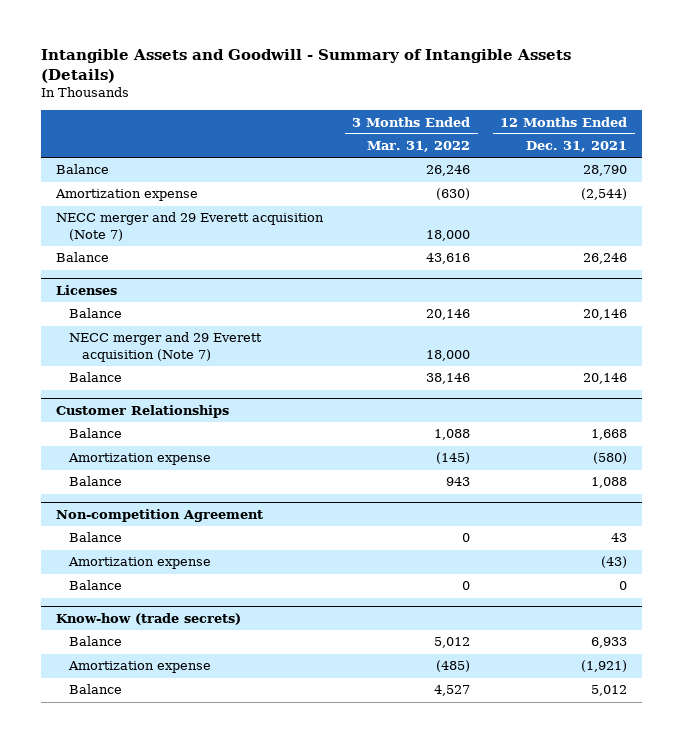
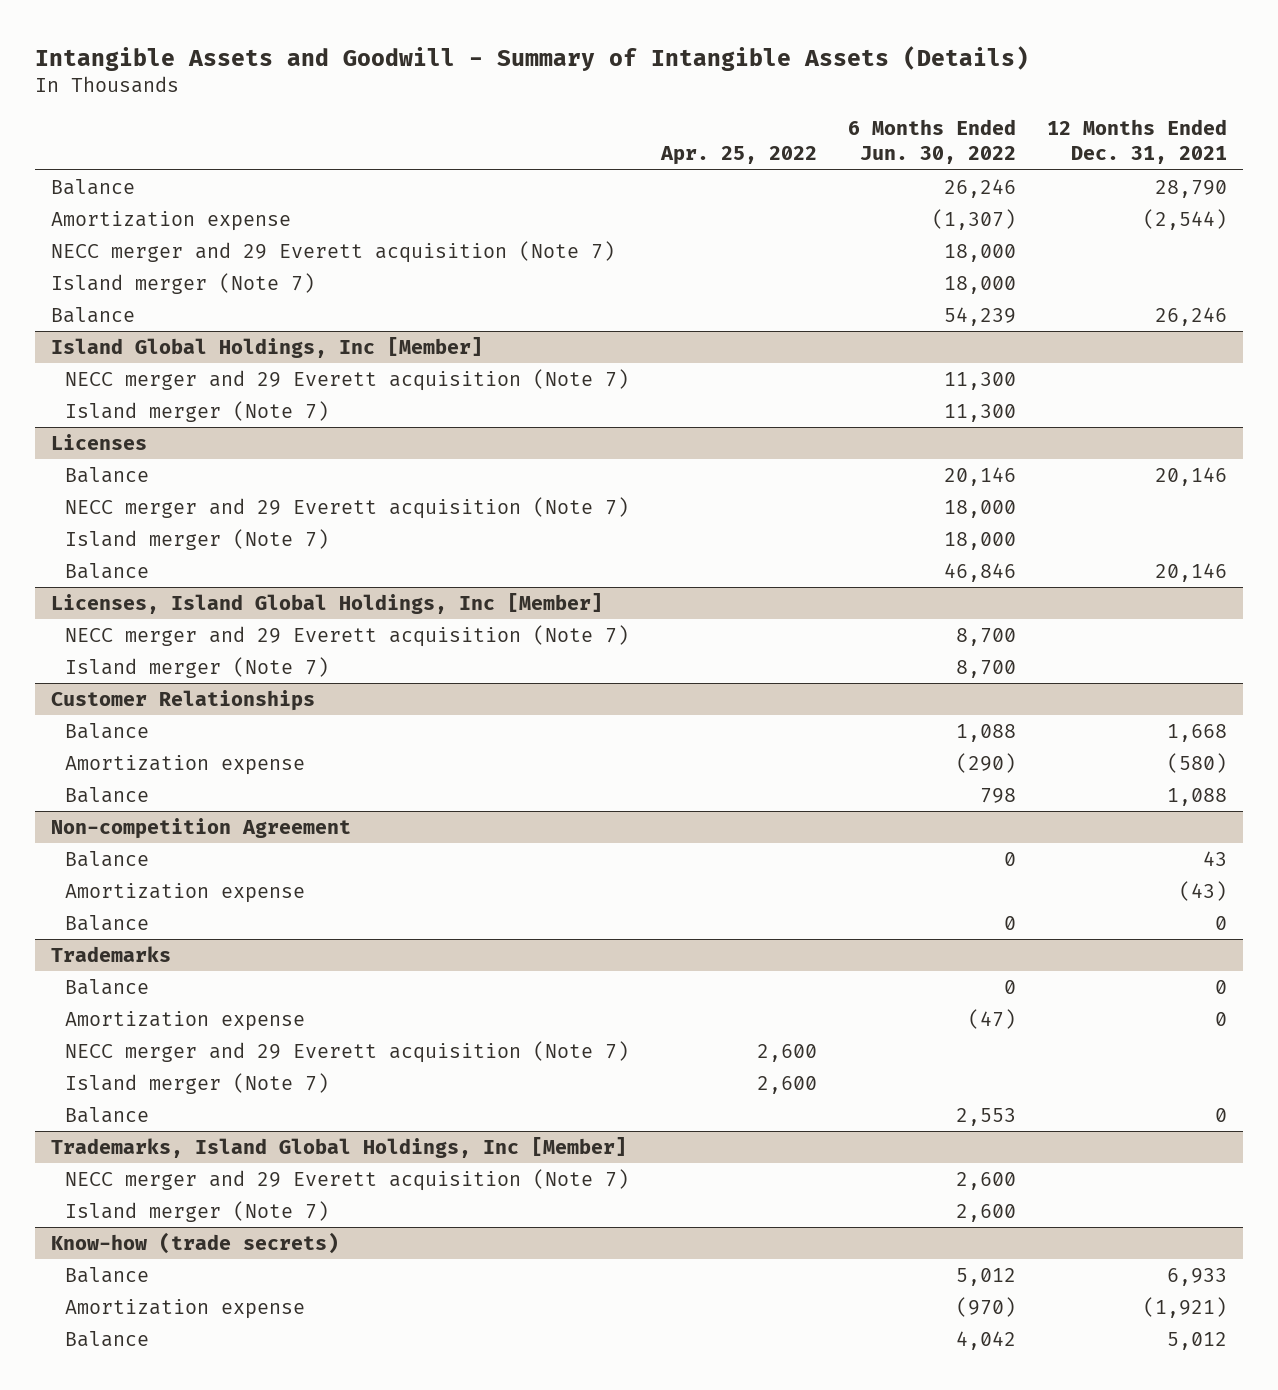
- | 3 Months Ended Mar. 31, 2022 | 12 Months Ended Dec. 31, 2021
+ | Apr. 25, 2022 | 6 Months Ended Jun. 30, 2022 | 12 Months Ended Dec. 31, 2021
+ Island merger (Note 7) | | 18,000 |
+ Island Global Holdings, Inc [Member]
+ NECC merger and 29 Everett acquisition (Note 7) | | 11,300 |
+ Island merger (Note 7) | | 11,300 |
@ Licenses
+ Island merger (Note 7) | | 18,000 |
+ Licenses, Island Global Holdings, Inc [Member]
+ NECC merger and 29 Everett acquisition (Note 7) | | 8,700 |
+ Island merger (Note 7) | | 8,700 |
+ Trademarks
+ Balance | | 0 | 0
+ Amortization expense | | (47) | 0
+ NECC merger and 29 Everett acquisition (Note 7) | 2,600 | |
+ Island merger (Note 7) | 2,600 | |
+ Balance | | 2,553 | 0
+ Trademarks, Island Global Holdings, Inc [Member]
+ NECC merger and 29 Everett acquisition (Note 7) | | 2,600 |
+ Island merger (Note 7) | | 2,600 |

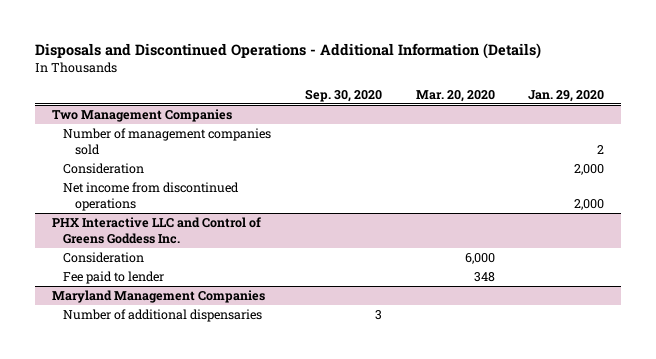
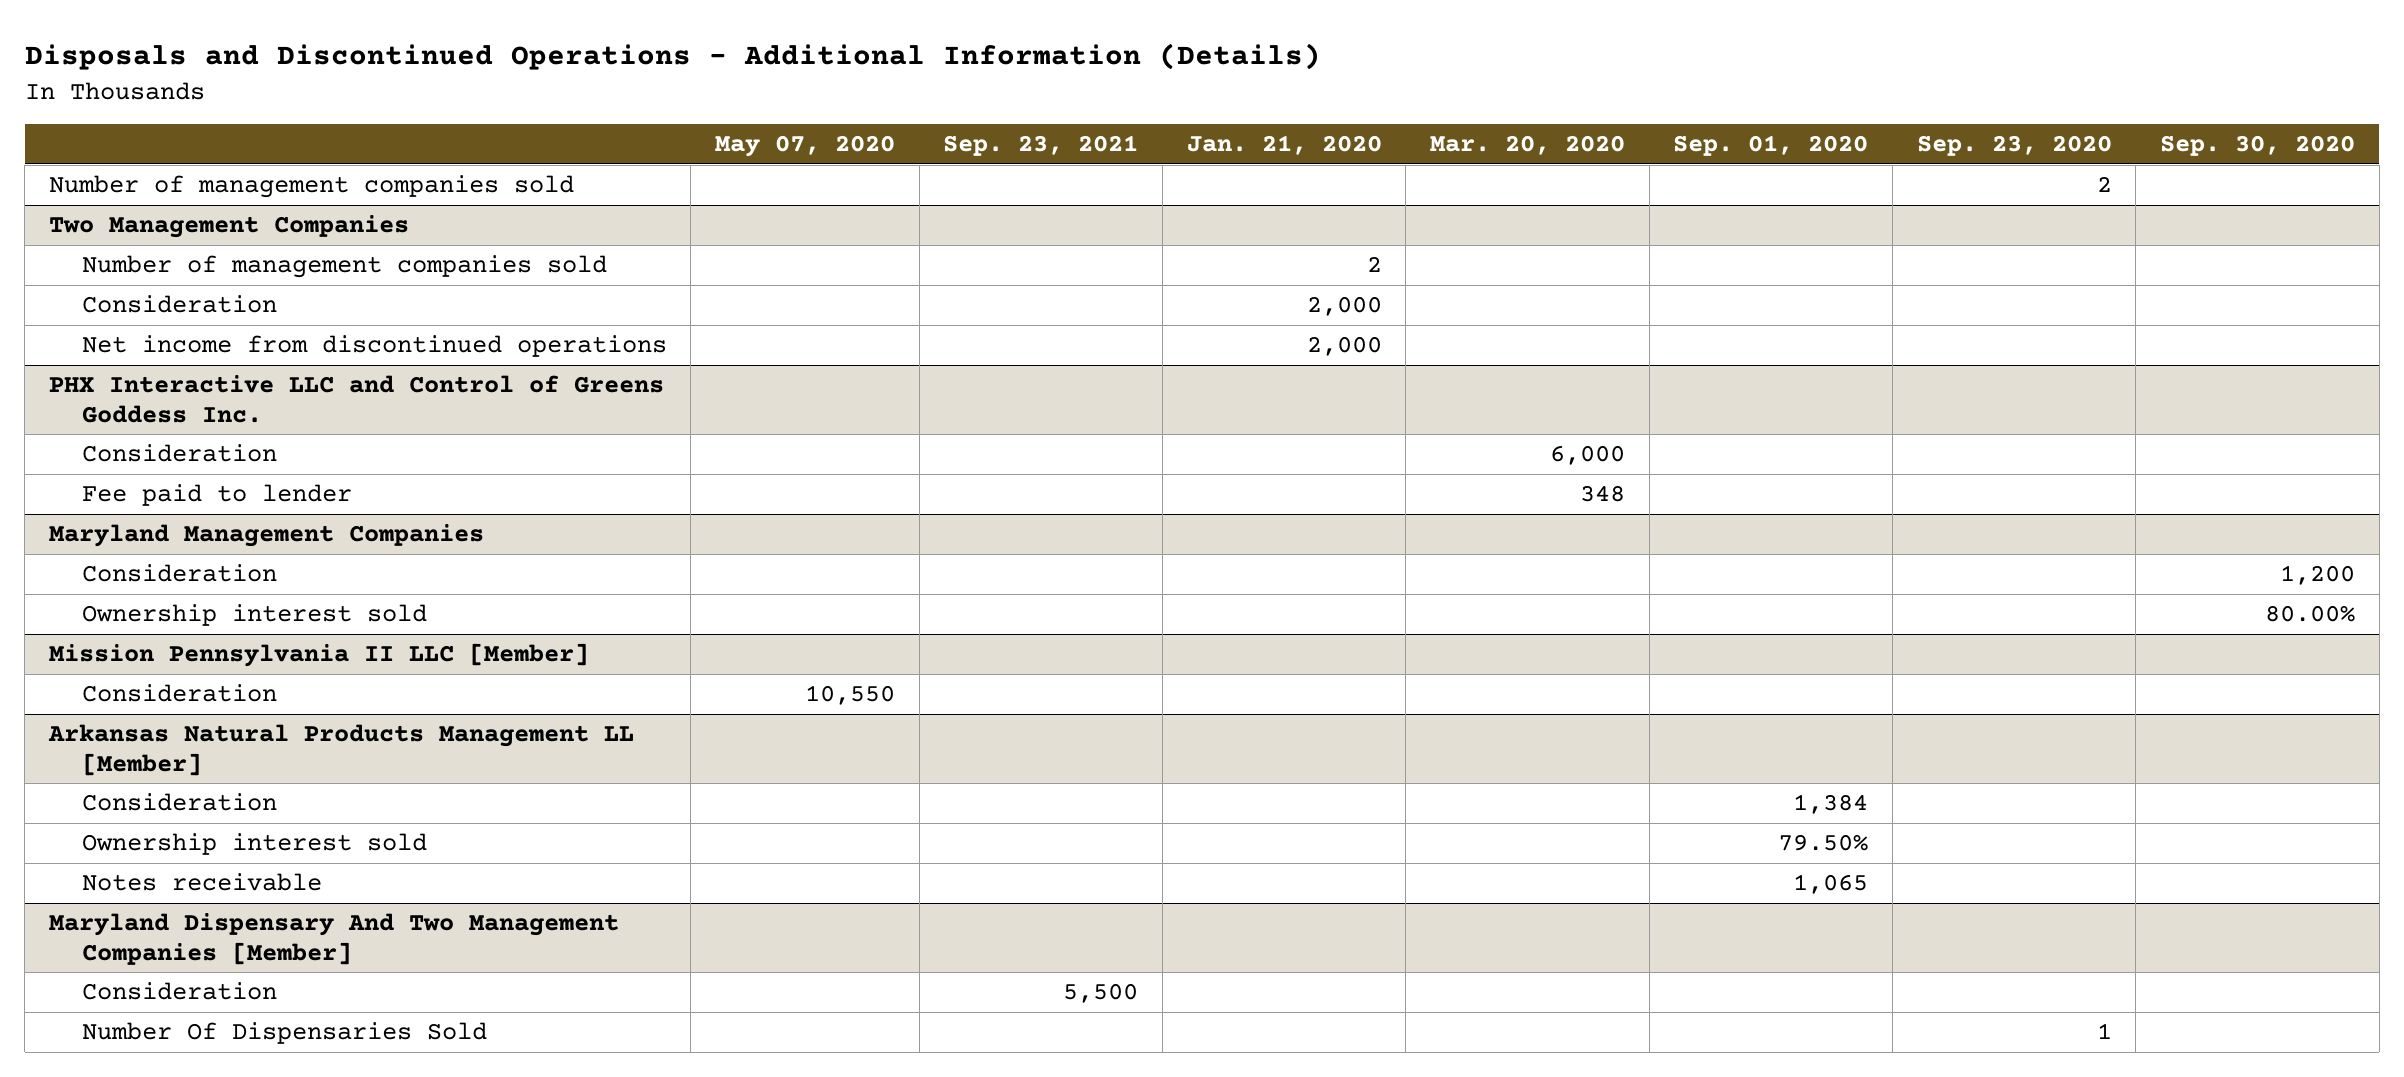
- | Sep. 30, 2020 | Mar. 20, 2020 | Jan. 29, 2020
+ | May 07, 2020 | Sep. 23, 2021 | Jan. 21, 2020 | Mar. 20, 2020 | Sep. 01, 2020 | Sep. 23, 2020 | Sep. 30, 2020
+ Number of management companies sold | | | | | | 2 |
@ Maryland Management Companies
- Number of additional dispensaries | 3 | |
+ Consideration | | | | | | | 1,200
+ Ownership interest sold | | | | | | | 80.00%
+ Mission Pennsylvania II LLC [Member]
+ Consideration | 10,550 | | | | | |
+ Arkansas Natural Products Management LL [Member]
+ Consideration | | | | | 1,384 | |
+ Ownership interest sold | | | | | 79.50% | |
+ Notes receivable | | | | | 1,065 | |
+ Maryland Dispensary And Two Management Companies [Member]
+ Consideration | | 5,500 | | | | |
+ Number Of Dispensaries Sold | | | | | | 1 |

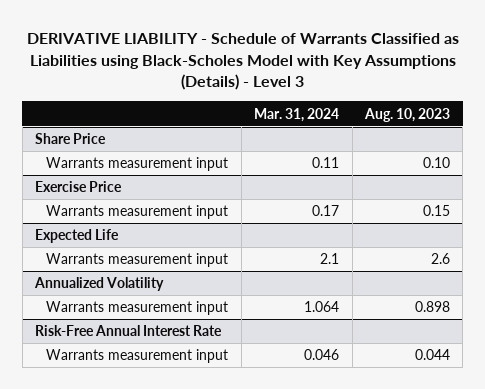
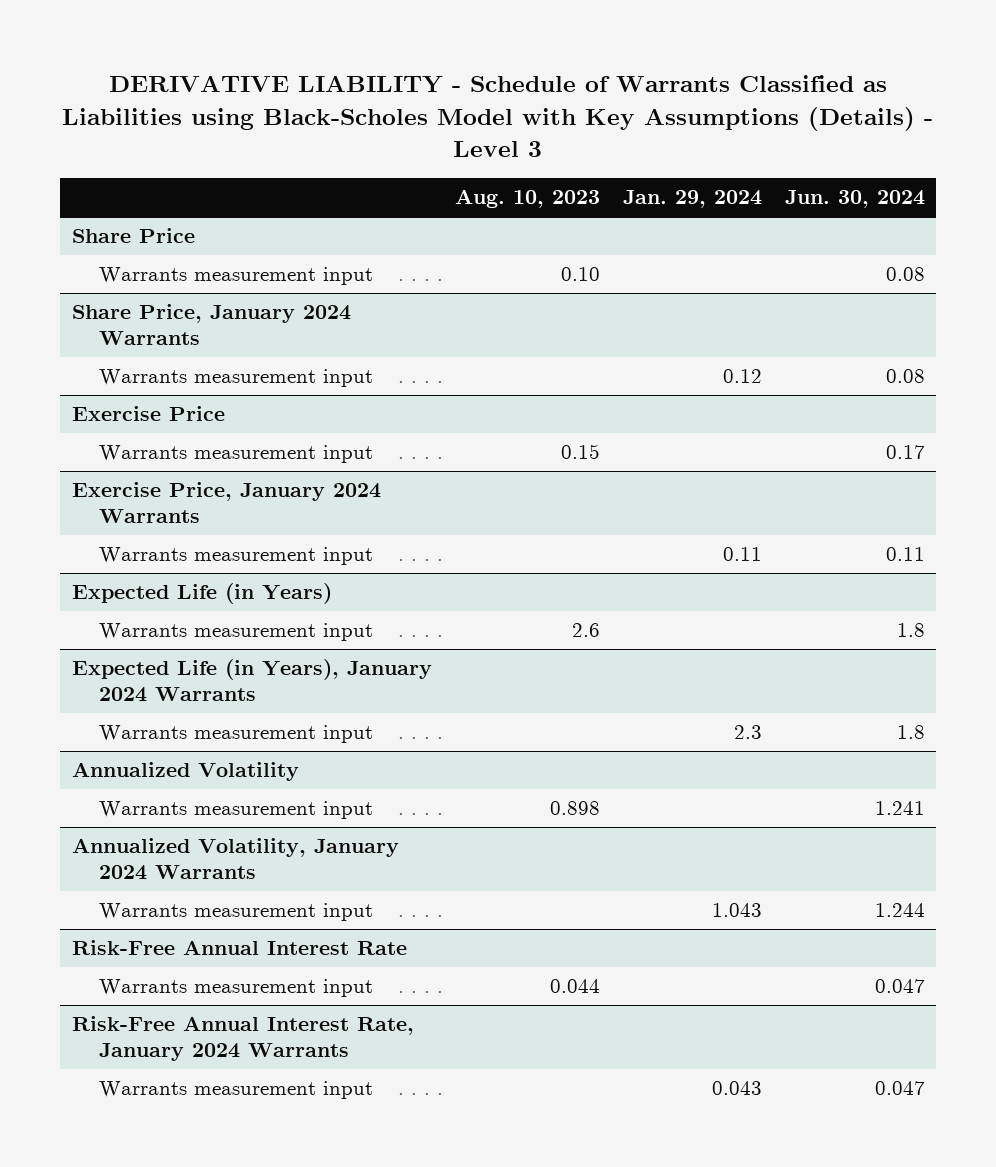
- | Mar. 31, 2024 | Aug. 10, 2023
+ | Aug. 10, 2023 | Jan. 29, 2024 | Jun. 30, 2024
+ Share Price, January 2024 Warrants
+ Warrants measurement input | | 0.12 | 0.08
- Expected Life
+ Exercise Price, January 2024 Warrants
+ Warrants measurement input | | 0.11 | 0.11
+ Expected Life (in Years)
+ Expected Life (in Years), January 2024 Warrants
+ Warrants measurement input | | 2.3 | 1.8
+ Annualized Volatility, January 2024 Warrants
+ Warrants measurement input | | 1.043 | 1.244
+ Risk-Free Annual Interest Rate, January 2024 Warrants
+ Warrants measurement input | | 0.043 | 0.047

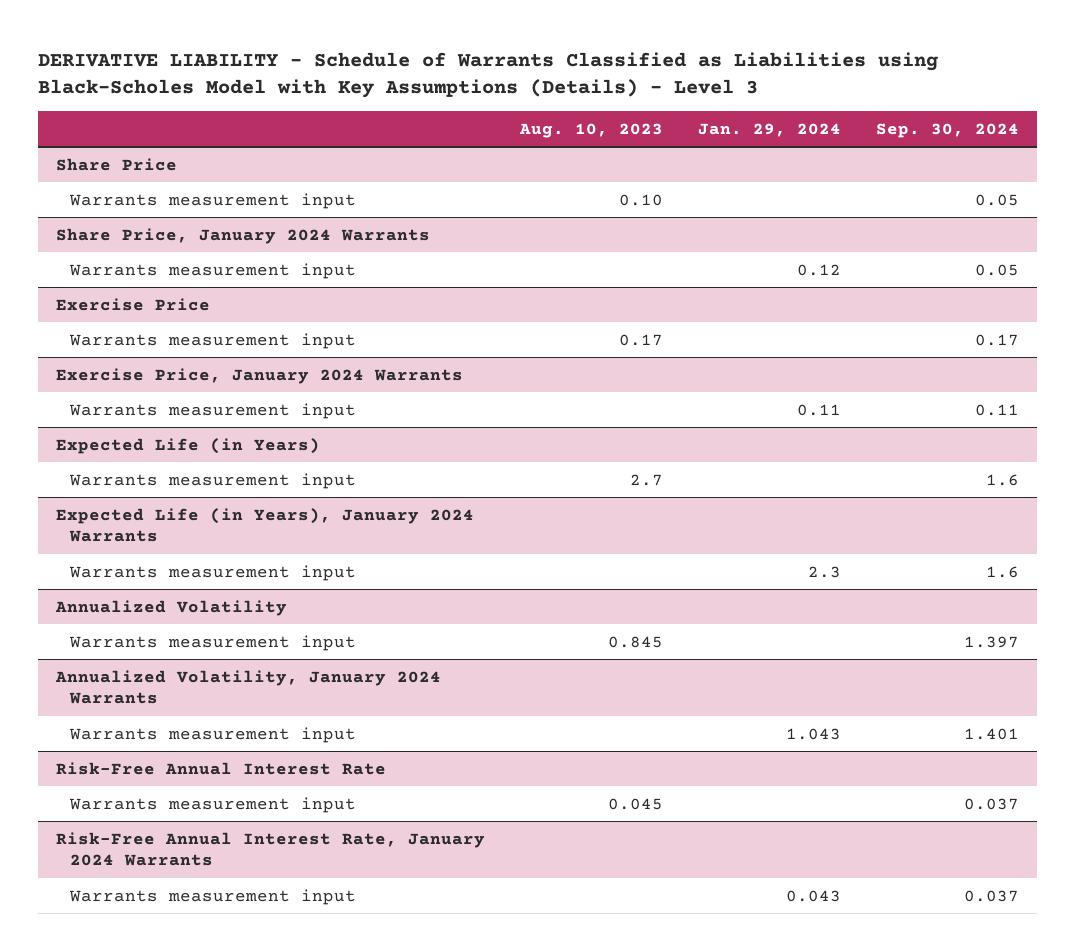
- | Aug. 10, 2023 | Jan. 29, 2024 | Jun. 30, 2024
+ | Aug. 10, 2023 | Jan. 29, 2024 | Sep. 30, 2024
@ Exercise Price
- Warrants measurement input | 0.15 | | 0.17
+ Warrants measurement input | 0.17 | | 0.17
@ Expected Life (in Years)
- Warrants measurement input | 2.6 | | 1.8
+ Warrants measurement input | 2.7 | | 1.6
@ Annualized Volatility
- Warrants measurement input | 0.898 | | 1.241
+ Warrants measurement input | 0.845 | | 1.397
@ Risk-Free Annual Interest Rate
- Warrants measurement input | 0.044 | | 0.047
+ Warrants measurement input | 0.045 | | 0.037

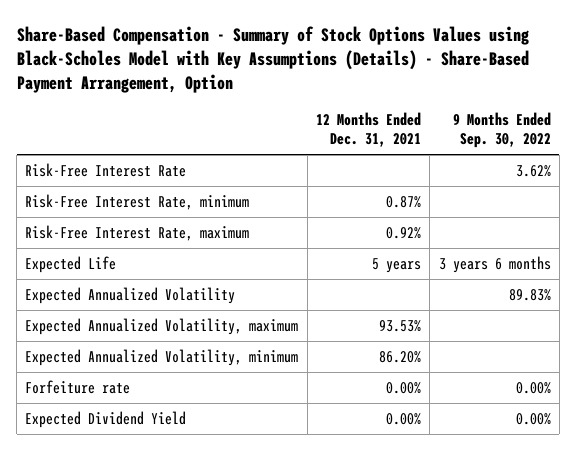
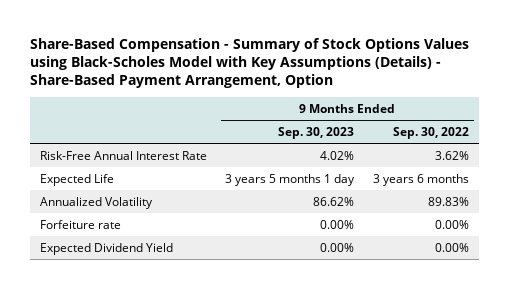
- | 12 Months Ended Dec. 31, 2021 | 9 Months Ended Sep. 30, 2022
+ | 9 Months Ended Sep. 30, 2023 | 9 Months Ended Sep. 30, 2022
- Risk-Free Interest Rate | | 3.62%
- Risk-Free Interest Rate, minimum | 0.87% |
- Risk-Free Interest Rate, maximum | 0.92% |
+ Risk-Free Annual Interest Rate | 4.02% | 3.62%
- Expected Annualized Volatility | | 89.83%
- Expected Annualized Volatility, maximum | 93.53% |
- Expected Annualized Volatility, minimum | 86.20% |
+ Annualized Volatility | 86.62% | 89.83%

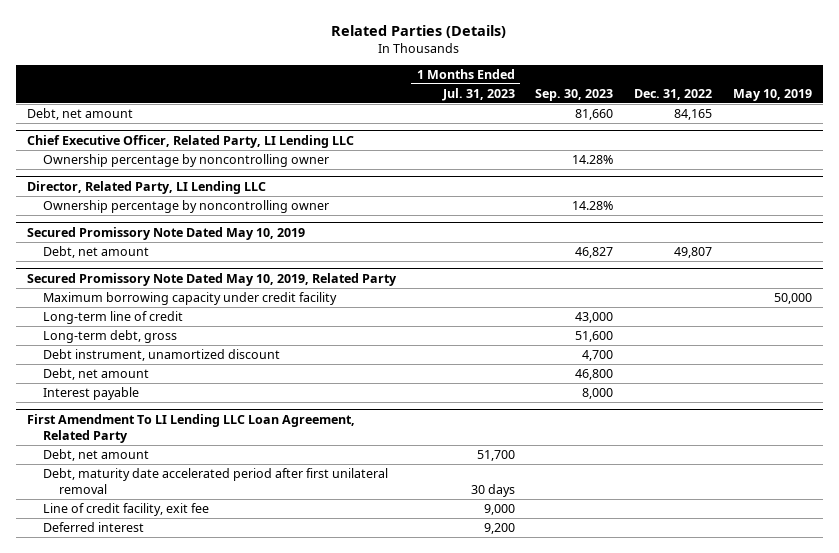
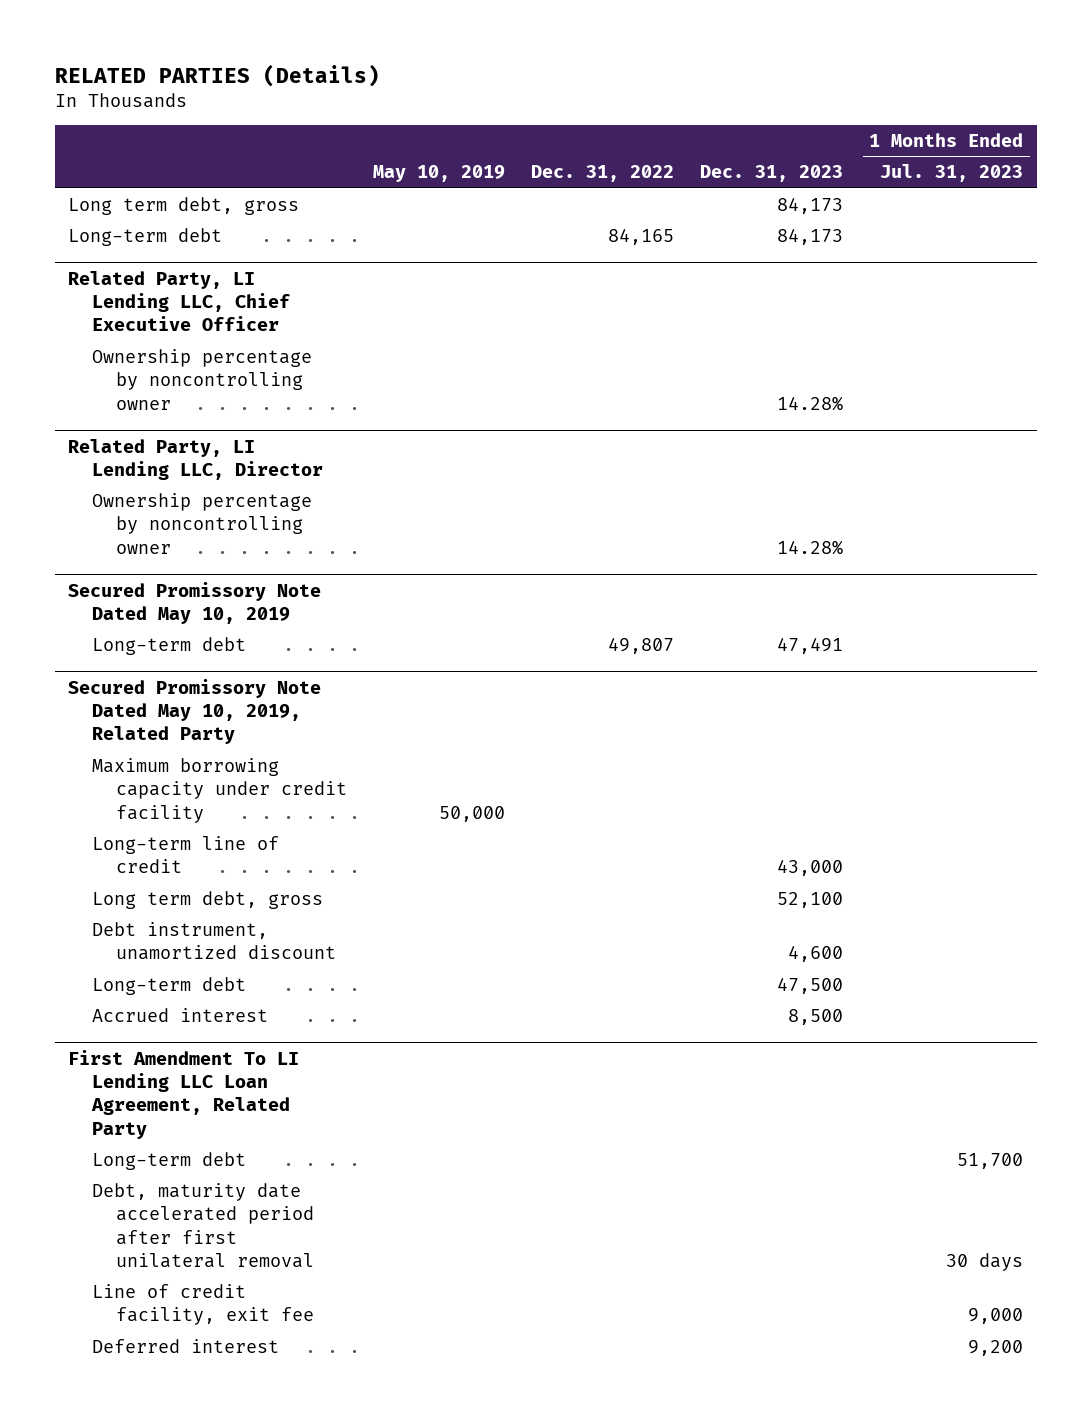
- Related Parties (Details)
+ RELATED PARTIES (Details)
- | 1 Months Ended Jul. 31, 2023 | Sep. 30, 2023 | Dec. 31, 2022 | May 10, 2019
+ | May 10, 2019 | Dec. 31, 2022 | Dec. 31, 2023 | 1 Months Ended Jul. 31, 2023
- Debt, net amount | | 81,660 | 84,165 |
- Chief Executive Officer, Related Party, LI Lending LLC
+ Long term debt, gross | | | 84,173 |
+ Long-term debt | | 84,165 | 84,173 |
+ Related Party, LI Lending LLC, Chief Executive Officer
- Director, Related Party, LI Lending LLC
+ Related Party, LI Lending LLC, Director
@ Secured Promissory Note Dated May 10, 2019
- Debt, net amount | | 46,827 | 49,807 |
+ Long-term debt | | 49,807 | 47,491 |
@ Secured Promissory Note Dated May 10, 2019, Related Party
- Long-term debt, gross | | 51,600 | |
+ Long term debt, gross | | | 52,100 |
- Debt, net amount | | 46,800 | |
- Interest payable | | 8,000 | |
+ Long-term debt | | | 47,500 |
+ Accrued interest | | | 8,500 |
@ First Amendment To LI Lending LLC Loan Agreement, Related Party
- Debt, net amount | 51,700 | | |
+ Long-term debt | | | | 51,700

